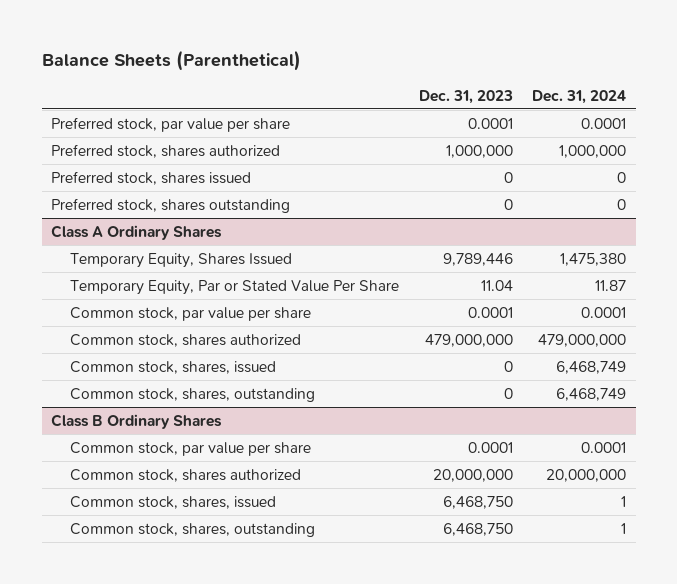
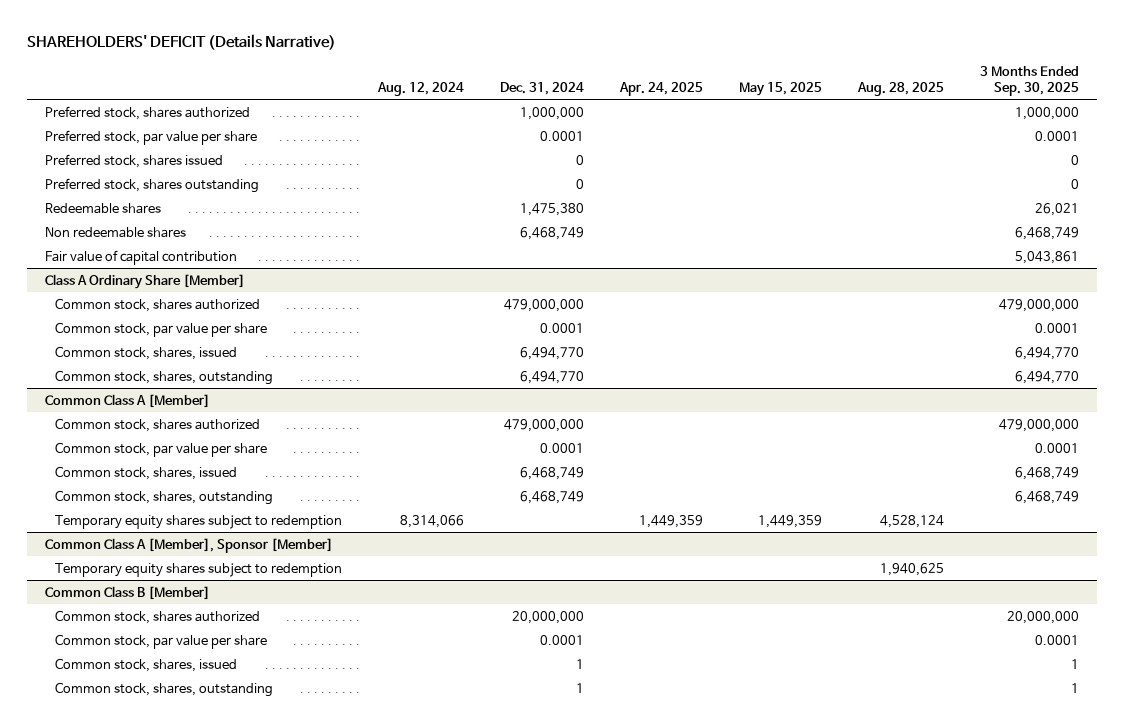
- Balance Sheets (Parenthetical)
+ SHAREHOLDERS' DEFICIT (Details Narrative)
- | Dec. 31, 2023 | Dec. 31, 2024
+ | Aug. 12, 2024 | Dec. 31, 2024 | Apr. 24, 2025 | May 15, 2025 | Aug. 28, 2025 | 3 Months Ended Sep. 30, 2025
moved down: Preferred stock, par value per share | | 0.0001 | | | | 0.0001
- Class A Ordinary Shares
- Temporary Equity, Shares Issued | 9,789,446 | 1,475,380
- Temporary Equity, Par or Stated Value Per Share | 11.04 | 11.87
+ Redeemable shares | | 1,475,380 | | | | 26,021
+ Non redeemable shares | | 6,468,749 | | | | 6,468,749
+ Fair value of capital contribution | | | | | | 5,043,861
+ Class A Ordinary Share [Member]
+ Common stock, shares authorized | | 479,000,000 | | | | 479,000,000
+ Common stock, shares, issued | | 6,494,770 | | | | 6,494,770
+ Common stock, shares, outstanding | | 6,494,770 | | | | 6,494,770
+ Common Class A [Member]
+ Common stock, par value per share | | 0.0001 | | | | 0.0001
- Class B Ordinary Shares
- Common stock, par value per share | 0.0001 | 0.0001
+ Temporary equity shares subject to redemption | 8,314,066 | | 1,449,359 | 1,449,359 | 4,528,124 |
+ Common Class A [Member], Sponsor [Member]
+ Temporary equity shares subject to redemption | | | | | 1,940,625 |
+ Common Class B [Member]
+ Common stock, par value per share | | 0.0001 | | | | 0.0001

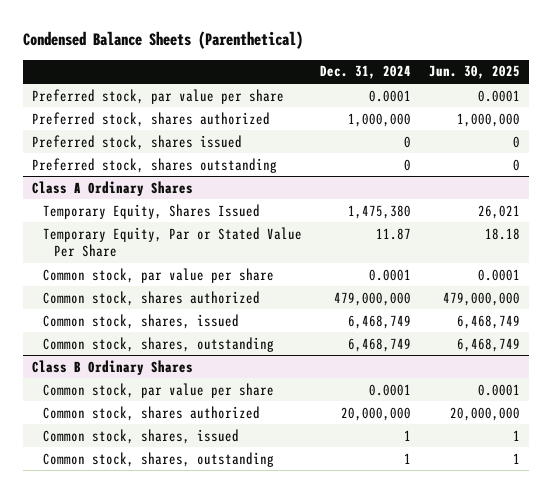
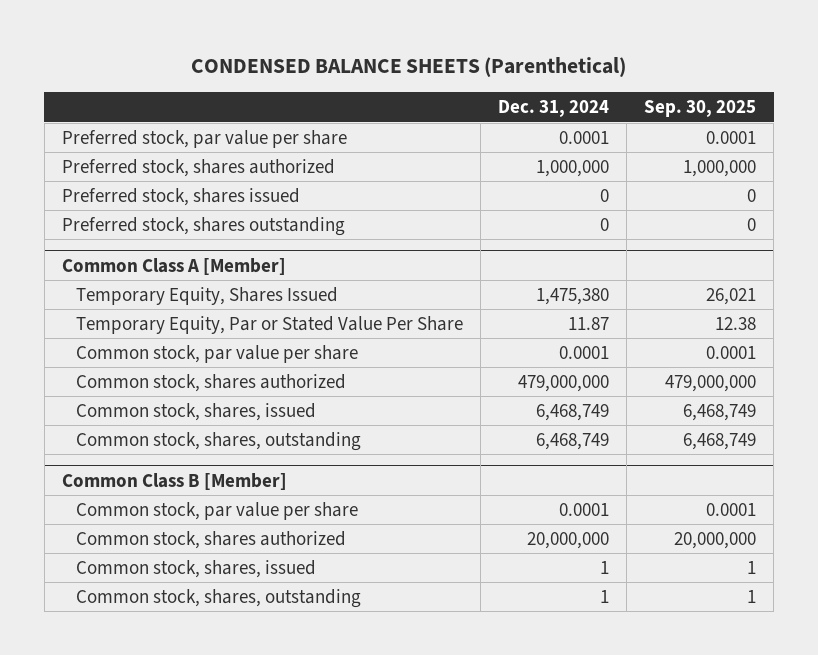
- Condensed Balance Sheets (Parenthetical)
+ CONDENSED BALANCE SHEETS (Parenthetical)
- | Dec. 31, 2024 | Jun. 30, 2025
+ | Dec. 31, 2024 | Sep. 30, 2025
- Class A Ordinary Shares
+ Common Class A [Member]
- Class B Ordinary Shares
+ Common Class B [Member]

